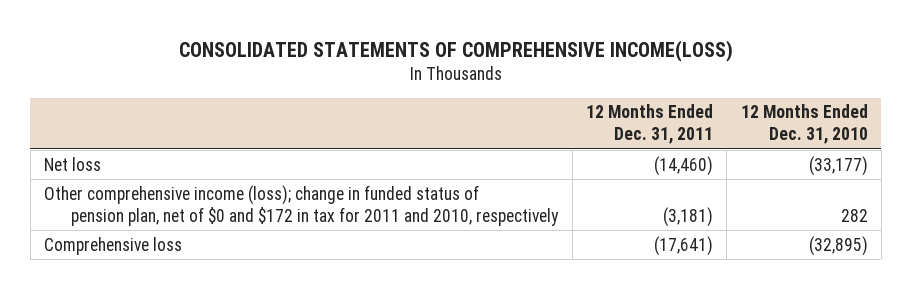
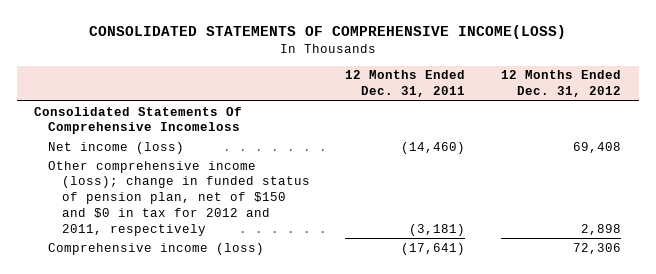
- | 12 Months Ended Dec. 31, 2011 | 12 Months Ended Dec. 31, 2010
+ | 12 Months Ended Dec. 31, 2011 | 12 Months Ended Dec. 31, 2012
- Net loss | (14,460) | (33,177)
- Other comprehensive income (loss); change in funded status of pension plan, net of $0 and $172 in tax for 2011 and 2010, respectively | (3,181) | 282
- Comprehensive loss | (17,641) | (32,895)
+ Consolidated Statements Of Comprehensive Incomeloss
+ Net income (loss) | (14,460) | 69,408
+ Other comprehensive income (loss); change in funded status of pension plan, net of $150 and $0 in tax for 2012 and 2011, respectively | (3,181) | 2,898
+ Comprehensive income (loss) | (17,641) | 72,306

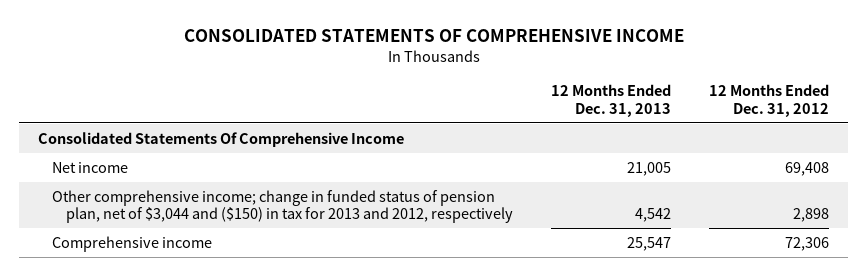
- CONSOLIDATED STATEMENTS OF COMPREHENSIVE INCOME(LOSS)
+ CONSOLIDATED STATEMENTS OF COMPREHENSIVE INCOME
- | 12 Months Ended Dec. 31, 2011 | 12 Months Ended Dec. 31, 2012
+ | 12 Months Ended Dec. 31, 2013 | 12 Months Ended Dec. 31, 2012
- Consolidated Statements Of Comprehensive Incomeloss
- Net income (loss) | (14,460) | 69,408
- Other comprehensive income (loss); change in funded status of pension plan, net of $150 and $0 in tax for 2012 and 2011, respectively | (3,181) | 2,898
- Comprehensive income (loss) | (17,641) | 72,306
+ Consolidated Statements Of Comprehensive Income
+ Net income | 21,005 | 69,408
+ Other comprehensive income; change in funded status of pension plan, net of $3,044 and ($150) in tax for 2013 and 2012, respectively | 4,542 | 2,898
+ Comprehensive income | 25,547 | 72,306

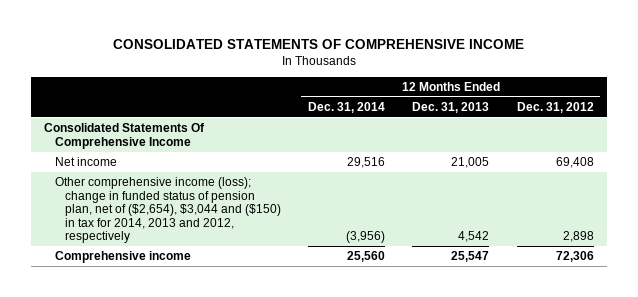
- | 12 Months Ended Dec. 31, 2013 | 12 Months Ended Dec. 31, 2012
+ | 12 Months Ended Dec. 31, 2014 | 12 Months Ended Dec. 31, 2013 | 12 Months Ended Dec. 31, 2012
- Other comprehensive income; change in funded status of pension plan, net of $3,044 and ($150) in tax for 2013 and 2012, respectively | 4,542 | 2,898
+ Other comprehensive income (loss); change in funded status of pension plan, net of ($2,654), $3,044 and ($150) in tax for 2014, 2013 and 2012, respectively | (3,956) | 4,542 | 2,898

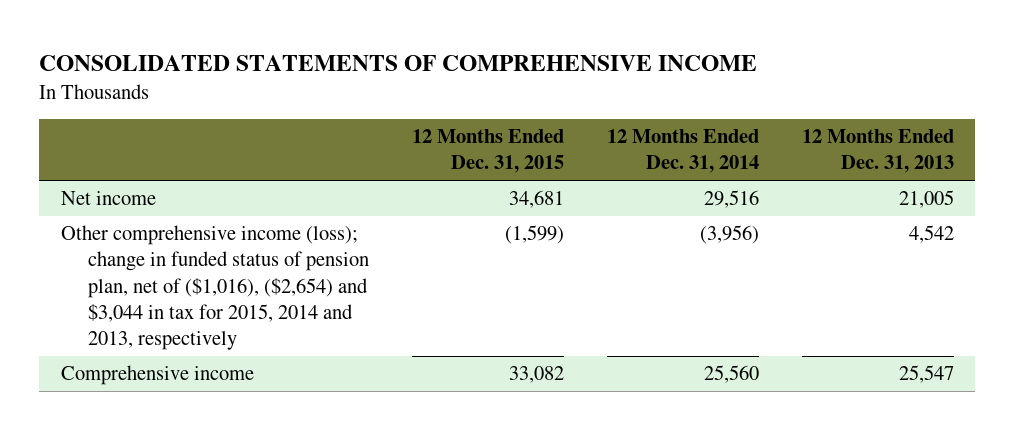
- | 12 Months Ended Dec. 31, 2014 | 12 Months Ended Dec. 31, 2013 | 12 Months Ended Dec. 31, 2012
+ | 12 Months Ended Dec. 31, 2015 | 12 Months Ended Dec. 31, 2014 | 12 Months Ended Dec. 31, 2013
- Consolidated Statements Of Comprehensive Income
- Other comprehensive income (loss); change in funded status of pension plan, net of ($2,654), $3,044 and ($150) in tax for 2014, 2013 and 2012, respectively | (3,956) | 4,542 | 2,898
+ Other comprehensive income (loss); change in funded status of pension plan, net of ($1,016), ($2,654) and $3,044 in tax for 2015, 2014 and 2013, respectively | (1,599) | (3,956) | 4,542

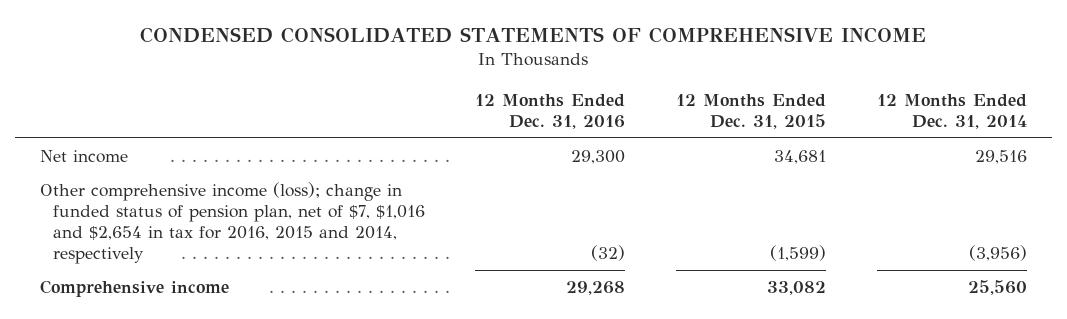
- CONSOLIDATED STATEMENTS OF COMPREHENSIVE INCOME
+ CONDENSED CONSOLIDATED STATEMENTS OF COMPREHENSIVE INCOME
- | 12 Months Ended Dec. 31, 2015 | 12 Months Ended Dec. 31, 2014 | 12 Months Ended Dec. 31, 2013
+ | 12 Months Ended Dec. 31, 2016 | 12 Months Ended Dec. 31, 2015 | 12 Months Ended Dec. 31, 2014
- Other comprehensive income (loss); change in funded status of pension plan, net of ($1,016), ($2,654) and $3,044 in tax for 2015, 2014 and 2013, respectively | (1,599) | (3,956) | 4,542
+ Other comprehensive income (loss); change in funded status of pension plan, net of $7, $1,016 and $2,654 in tax for 2016, 2015 and 2014, respectively | (32) | (1,599) | (3,956)

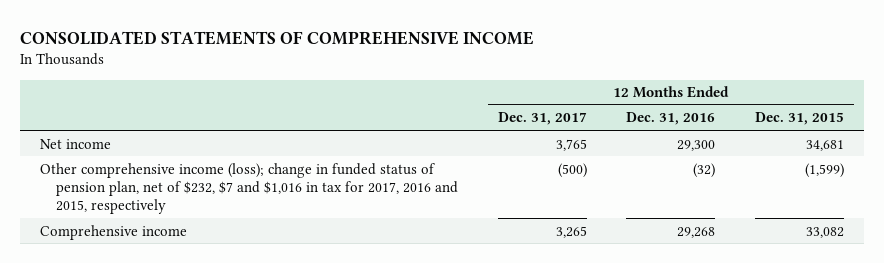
- CONDENSED CONSOLIDATED STATEMENTS OF COMPREHENSIVE INCOME
+ CONSOLIDATED STATEMENTS OF COMPREHENSIVE INCOME
- | 12 Months Ended Dec. 31, 2016 | 12 Months Ended Dec. 31, 2015 | 12 Months Ended Dec. 31, 2014
+ | 12 Months Ended Dec. 31, 2017 | 12 Months Ended Dec. 31, 2016 | 12 Months Ended Dec. 31, 2015
- Other comprehensive income (loss); change in funded status of pension plan, net of $7, $1,016 and $2,654 in tax for 2016, 2015 and 2014, respectively | (32) | (1,599) | (3,956)
+ Other comprehensive income (loss); change in funded status of pension plan, net of $232, $7 and $1,016 in tax for 2017, 2016 and 2015, respectively | (500) | (32) | (1,599)

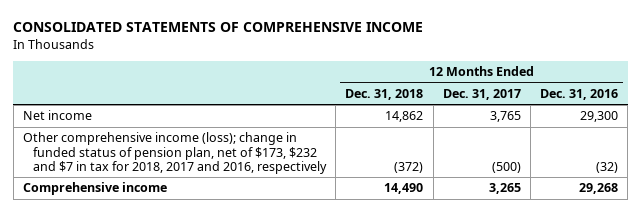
- | 12 Months Ended Dec. 31, 2017 | 12 Months Ended Dec. 31, 2016 | 12 Months Ended Dec. 31, 2015
+ | 12 Months Ended Dec. 31, 2018 | 12 Months Ended Dec. 31, 2017 | 12 Months Ended Dec. 31, 2016
- Other comprehensive income (loss); change in funded status of pension plan, net of $232, $7 and $1,016 in tax for 2017, 2016 and 2015, respectively | (500) | (32) | (1,599)
+ Other comprehensive income (loss); change in funded status of pension plan, net of $173, $232 and $7 in tax for 2018, 2017 and 2016, respectively | (372) | (500) | (32)

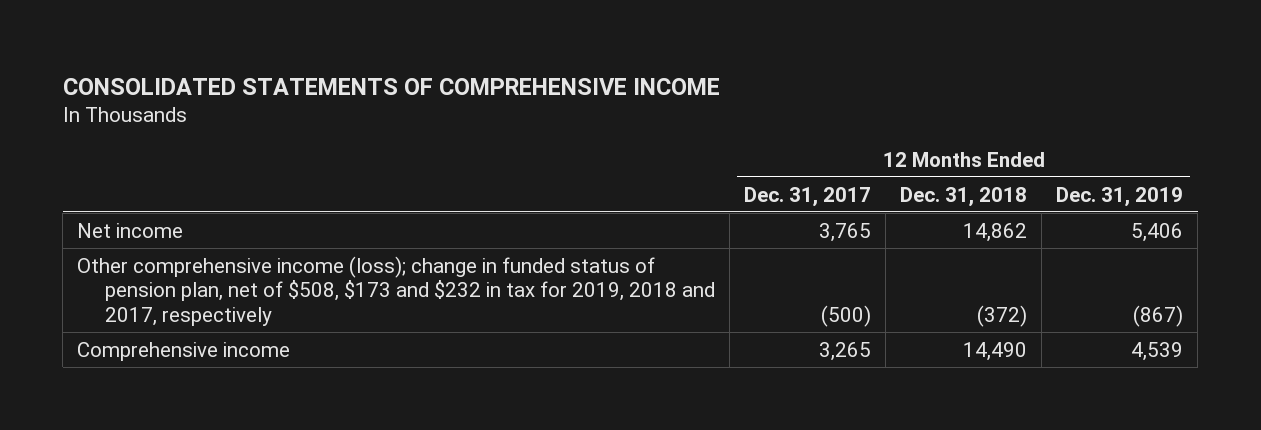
- | 12 Months Ended Dec. 31, 2018 | 12 Months Ended Dec. 31, 2017 | 12 Months Ended Dec. 31, 2016
+ | 12 Months Ended Dec. 31, 2017 | 12 Months Ended Dec. 31, 2018 | 12 Months Ended Dec. 31, 2019
- Other comprehensive income (loss); change in funded status of pension plan, net of $173, $232 and $7 in tax for 2018, 2017 and 2016, respectively | (372) | (500) | (32)
+ Other comprehensive income (loss); change in funded status of pension plan, net of $508, $173 and $232 in tax for 2019, 2018 and 2017, respectively | (500) | (372) | (867)

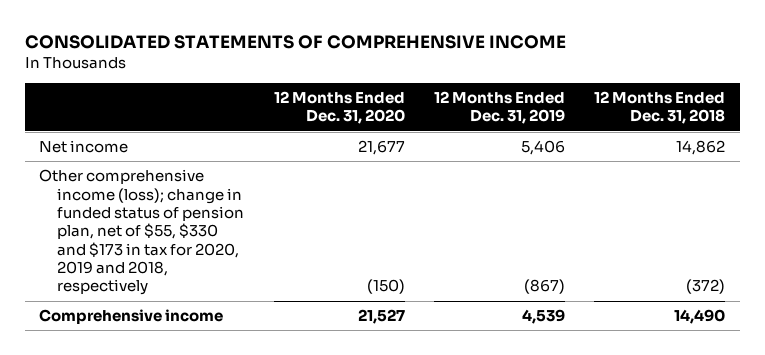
- | 12 Months Ended Dec. 31, 2017 | 12 Months Ended Dec. 31, 2018 | 12 Months Ended Dec. 31, 2019
+ | 12 Months Ended Dec. 31, 2020 | 12 Months Ended Dec. 31, 2019 | 12 Months Ended Dec. 31, 2018
- Other comprehensive income (loss); change in funded status of pension plan, net of $508, $173 and $232 in tax for 2019, 2018 and 2017, respectively | (500) | (372) | (867)
+ Other comprehensive income (loss); change in funded status of pension plan, net of $55, $330 and $173 in tax for 2020, 2019 and 2018, respectively | (150) | (867) | (372)

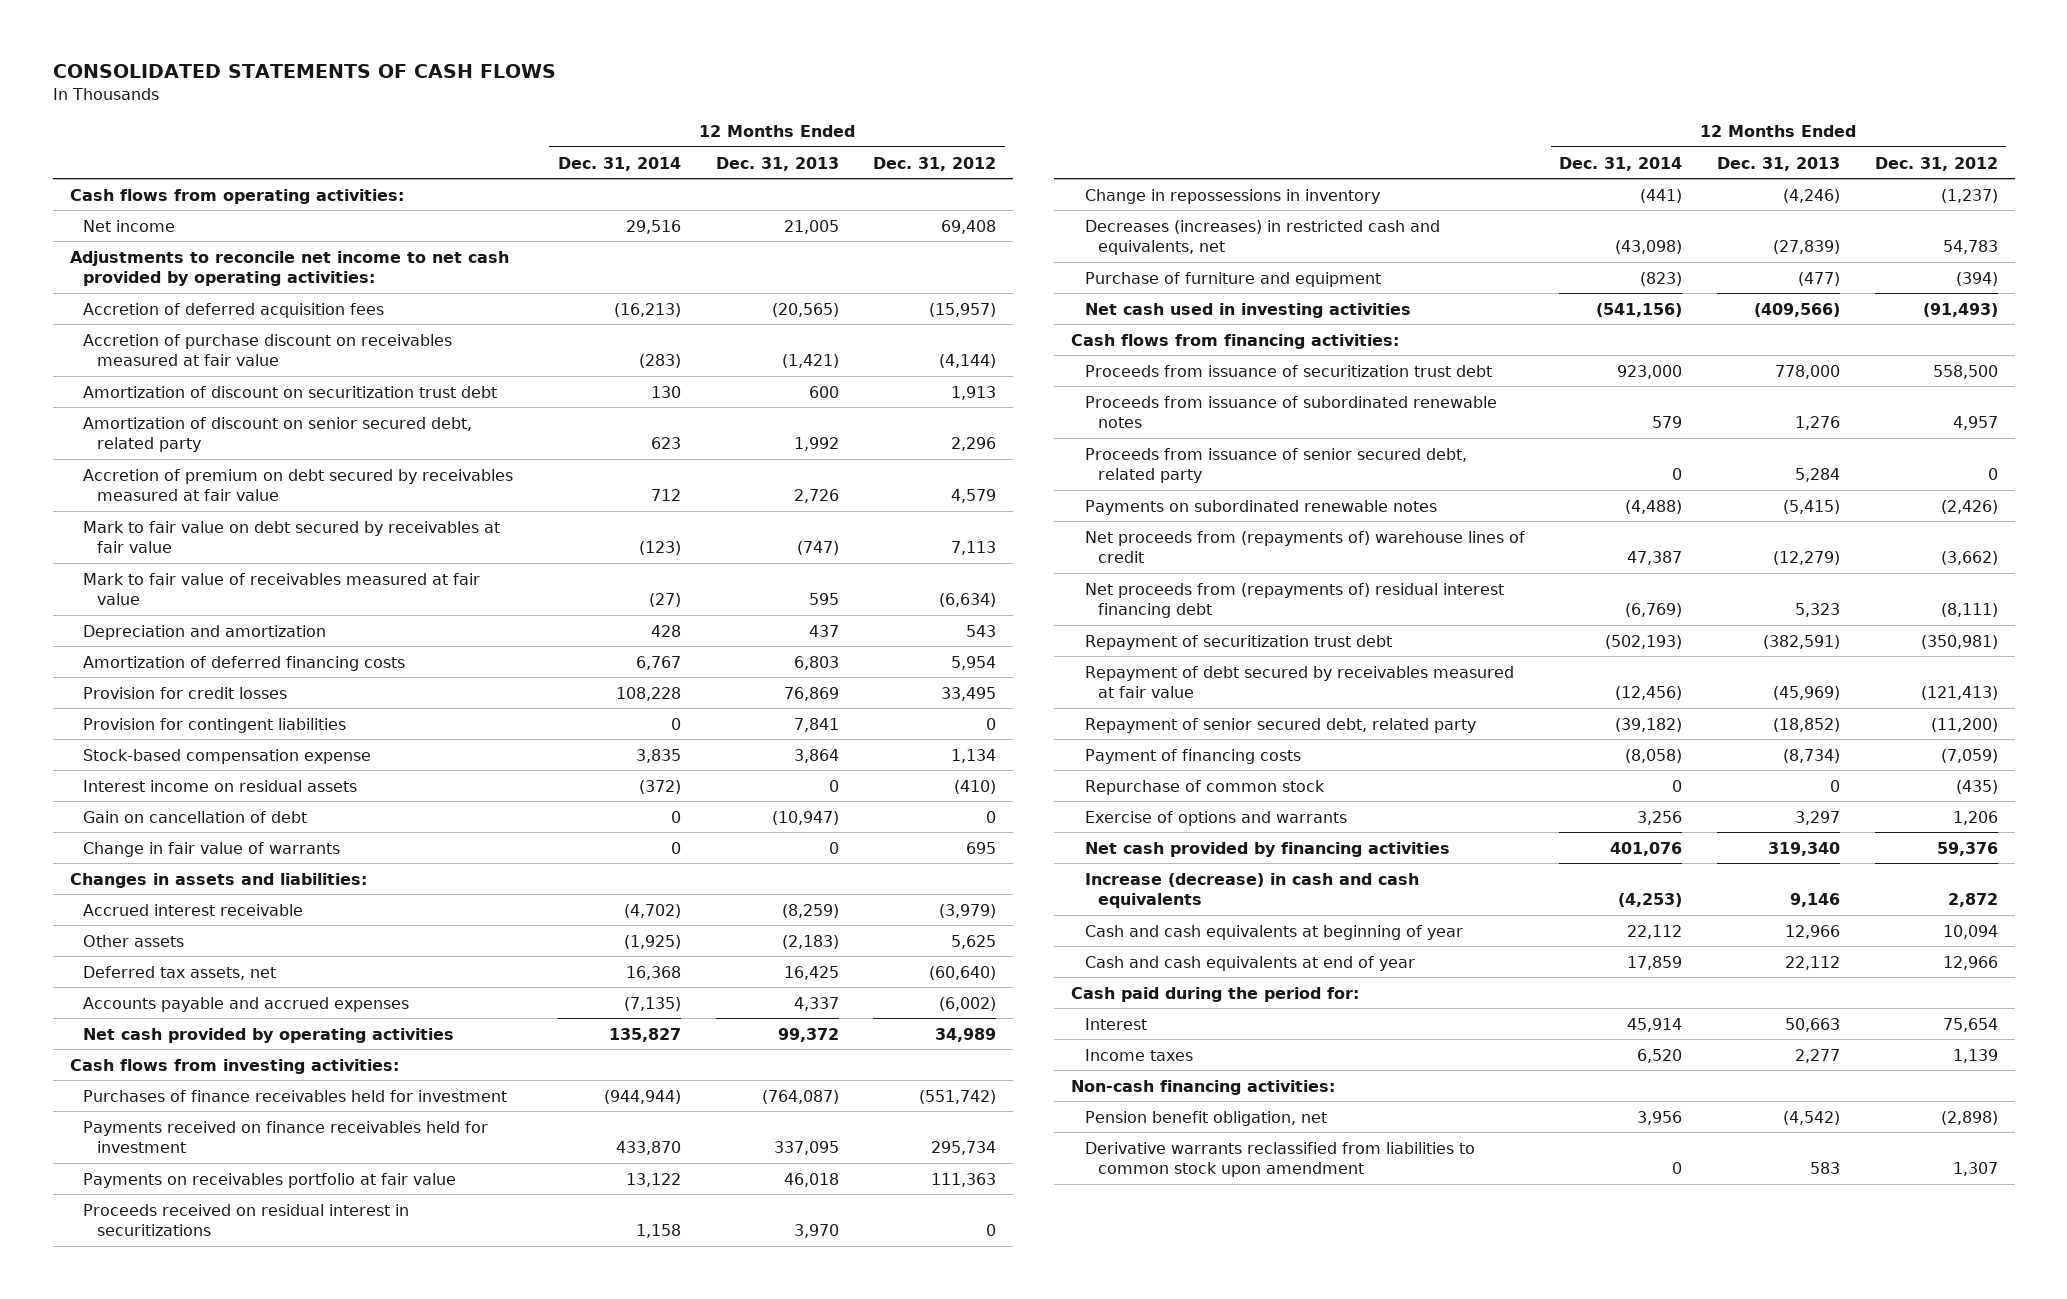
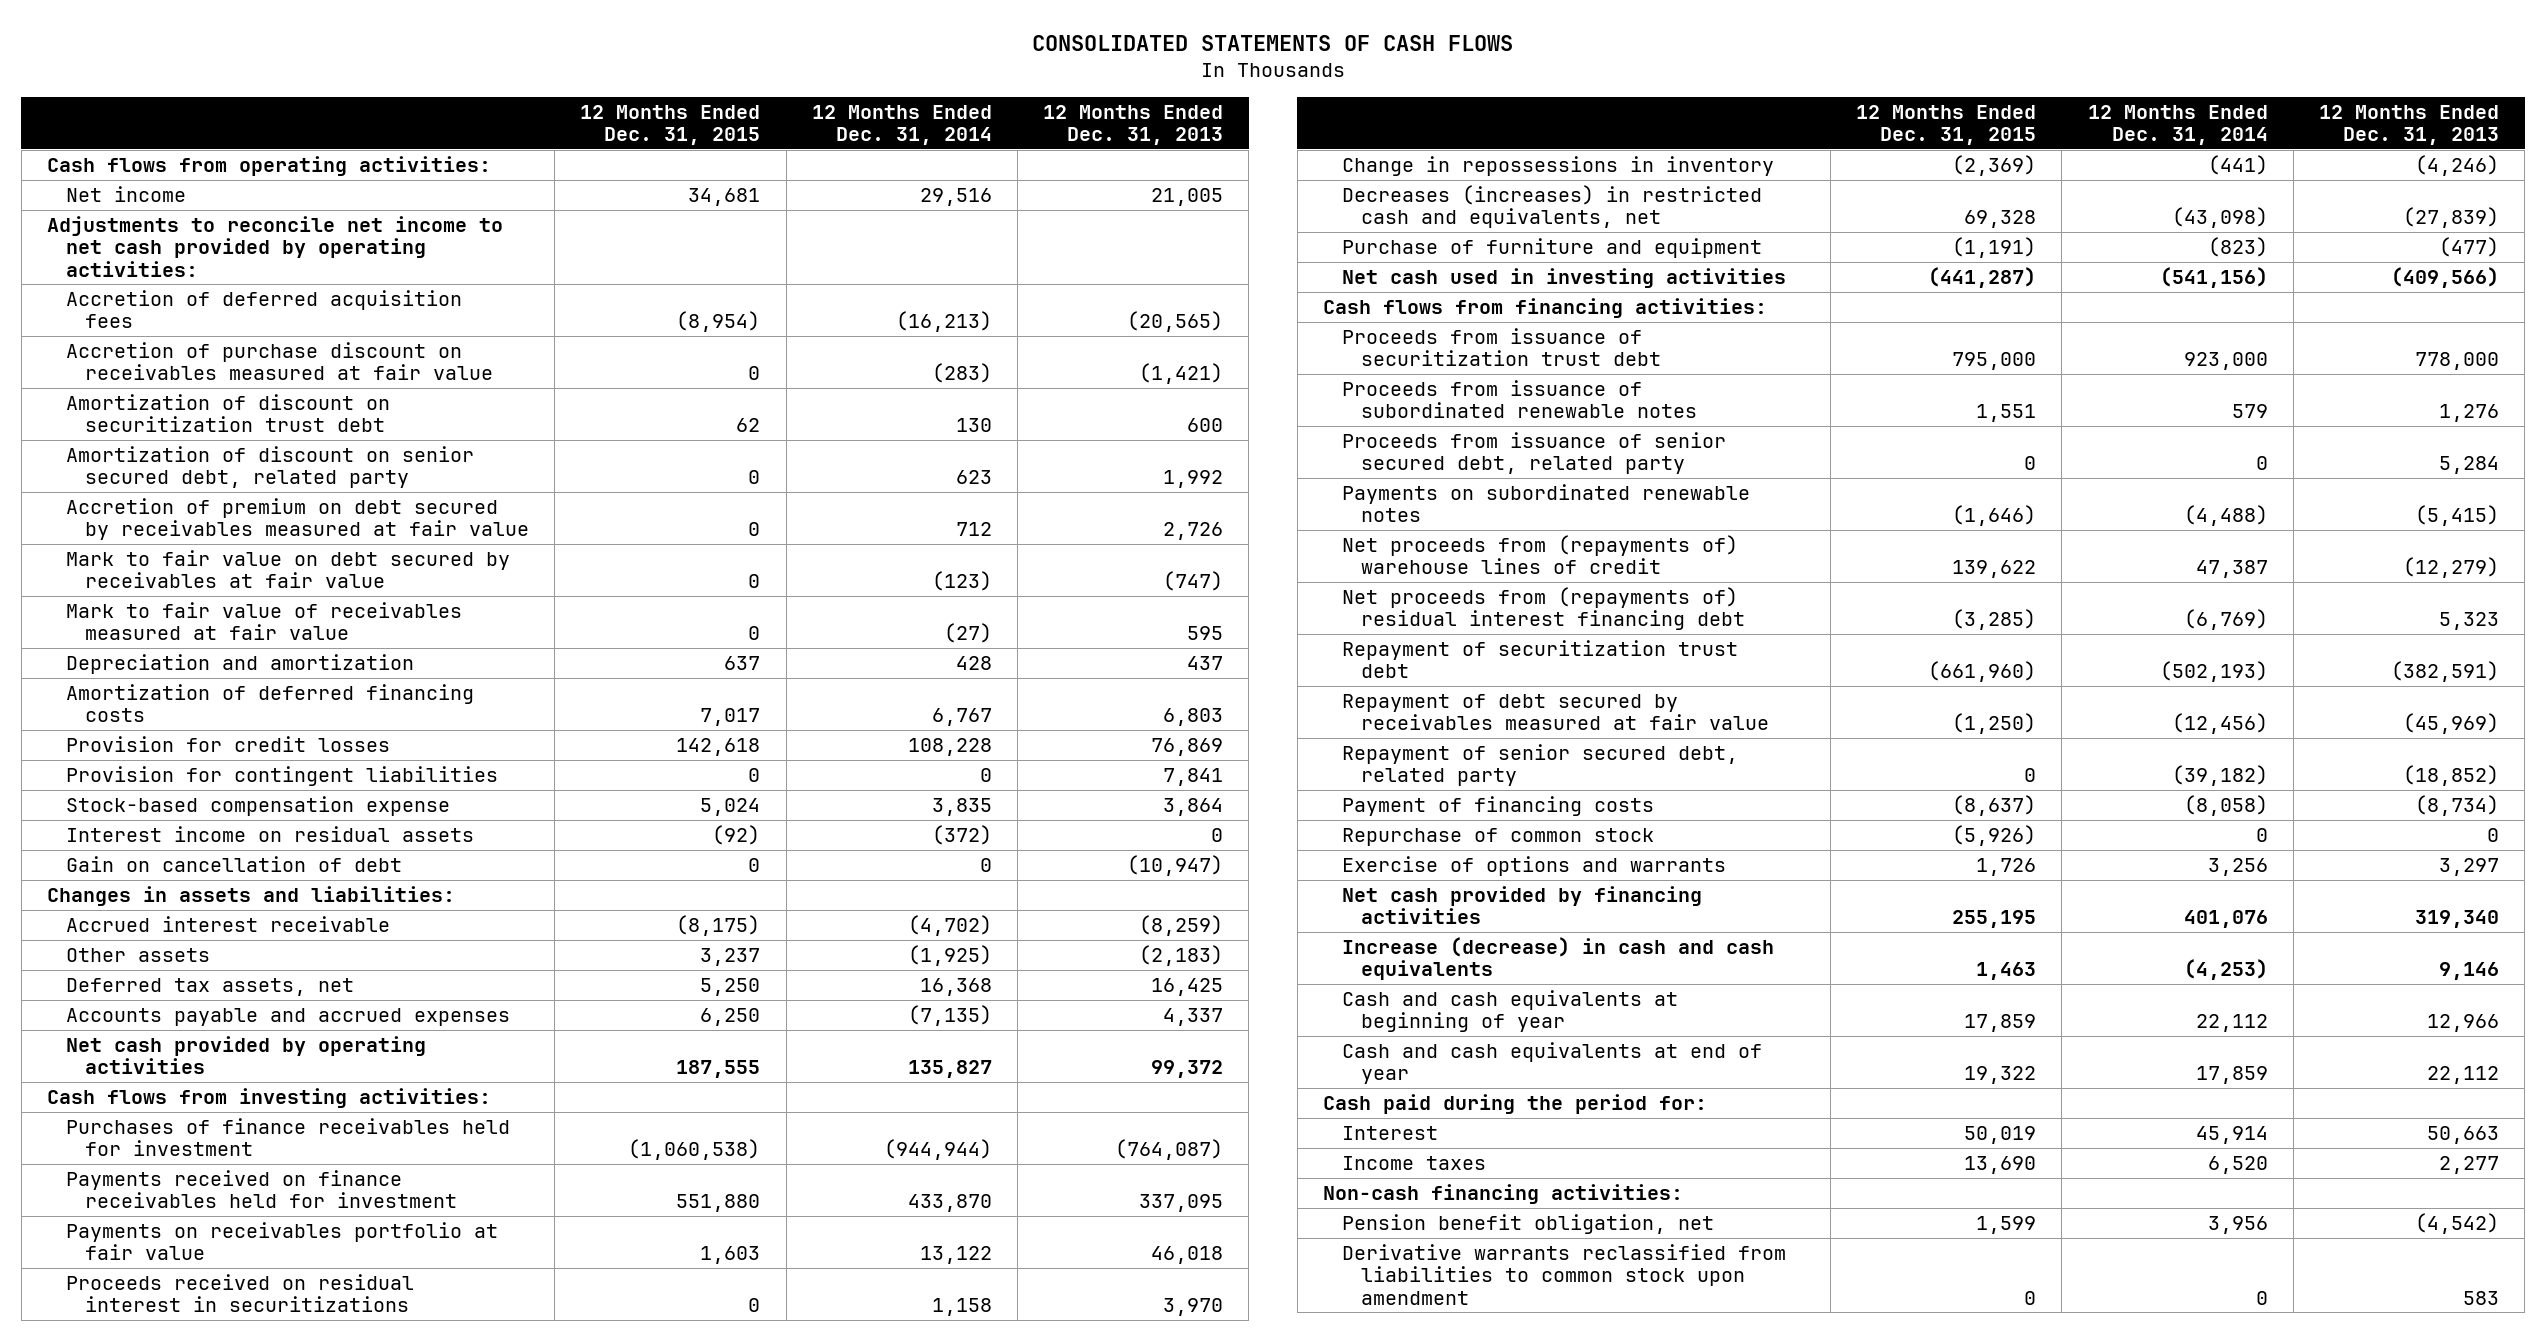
- | 12 Months Ended Dec. 31, 2014 | 12 Months Ended Dec. 31, 2013 | 12 Months Ended Dec. 31, 2012
+ | 12 Months Ended Dec. 31, 2015 | 12 Months Ended Dec. 31, 2014 | 12 Months Ended Dec. 31, 2013
- Change in fair value of warrants | 0 | 0 | 695

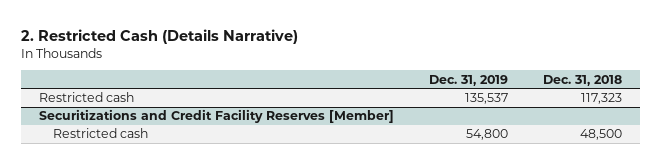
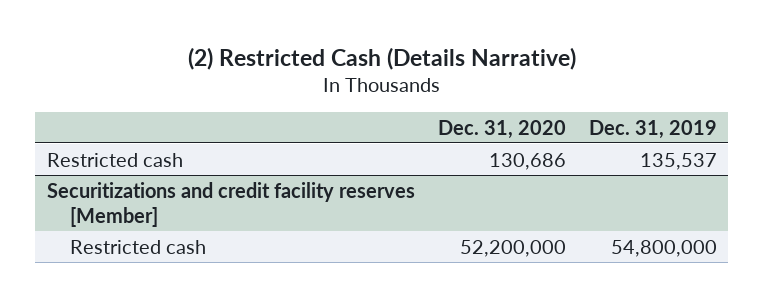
- 2. Restricted Cash (Details Narrative)
+ (2) Restricted Cash (Details Narrative)
- | Dec. 31, 2019 | Dec. 31, 2018
+ | Dec. 31, 2020 | Dec. 31, 2019
- Securitizations and Credit Facility Reserves [Member]
- Restricted cash | 54,800 | 48,500
+ Securitizations and credit facility reserves [Member]
+ Restricted cash | 52,200,000 | 54,800,000

